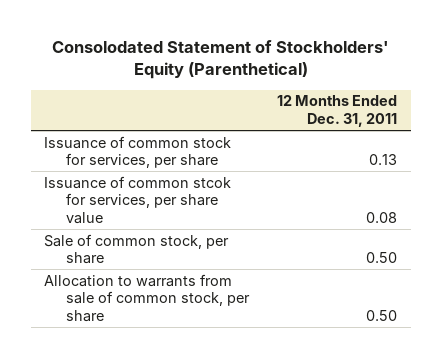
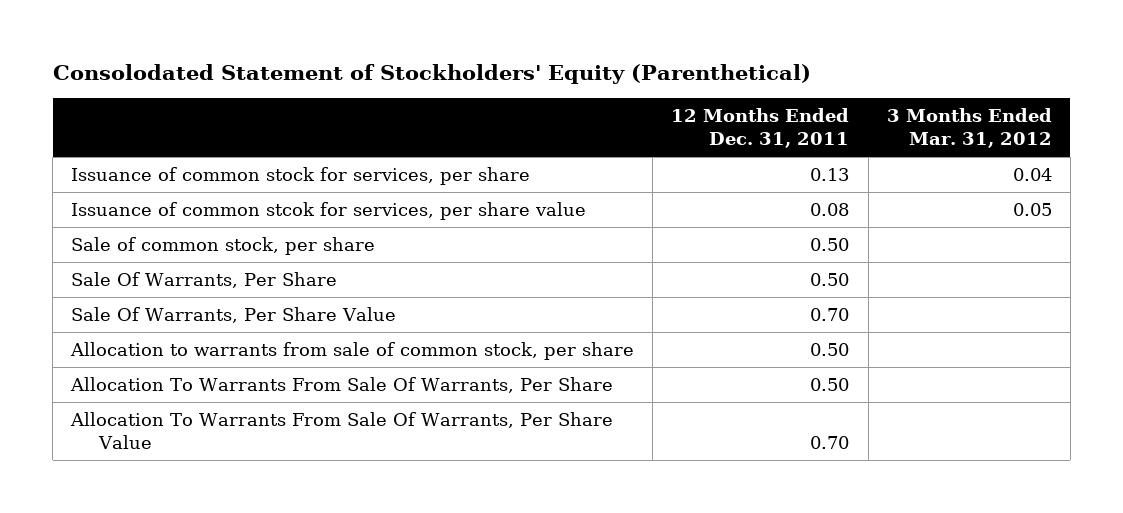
- | 12 Months Ended Dec. 31, 2011
+ | 12 Months Ended Dec. 31, 2011 | 3 Months Ended Mar. 31, 2012
+ Sale Of Warrants, Per Share | 0.50 |
+ Sale Of Warrants, Per Share Value | 0.70 |
+ Allocation To Warrants From Sale Of Warrants, Per Share | 0.50 |
+ Allocation To Warrants From Sale Of Warrants, Per Share Value | 0.70 |

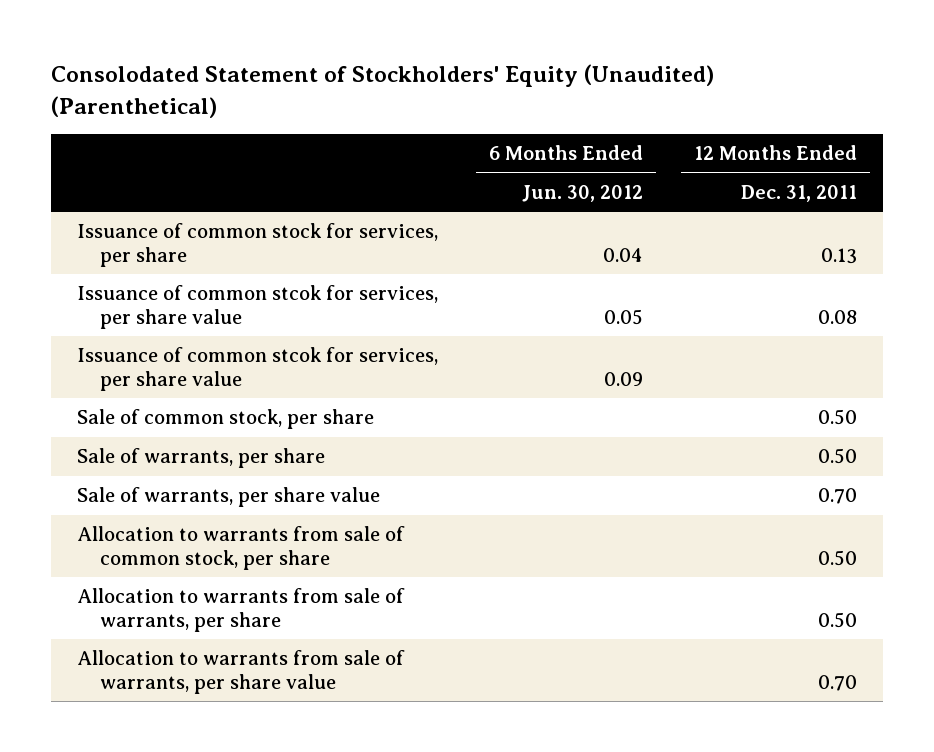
- Consolodated Statement of Stockholders' Equity (Parenthetical)
+ Consolodated Statement of Stockholders' Equity (Unaudited) (Parenthetical)
- | 12 Months Ended Dec. 31, 2011 | 3 Months Ended Mar. 31, 2012
+ | 6 Months Ended Jun. 30, 2012 | 12 Months Ended Dec. 31, 2011
+ Issuance of common stcok for services, per share value | 0.09 |
- Sale Of Warrants, Per Share | 0.50 |
- Sale Of Warrants, Per Share Value | 0.70 |
+ Sale of warrants, per share | | 0.50
+ Sale of warrants, per share value | | 0.70
- Allocation To Warrants From Sale Of Warrants, Per Share | 0.50 |
- Allocation To Warrants From Sale Of Warrants, Per Share Value | 0.70 |
+ Allocation to warrants from sale of warrants, per share | | 0.50
+ Allocation to warrants from sale of warrants, per share value | | 0.70

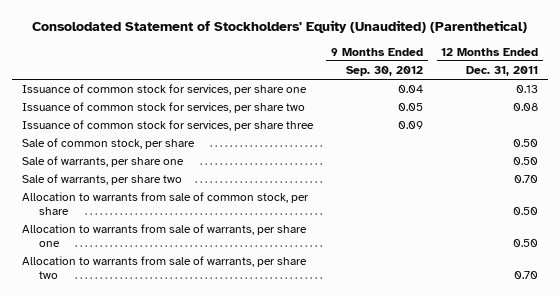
- | 6 Months Ended Jun. 30, 2012 | 12 Months Ended Dec. 31, 2011
+ | 9 Months Ended Sep. 30, 2012 | 12 Months Ended Dec. 31, 2011
- Issuance of common stock for services, per share | 0.04 | 0.13
- Issuance of common stcok for services, per share value | 0.05 | 0.08
- Issuance of common stcok for services, per share value | 0.09 |
+ Issuance of common stock for services, per share one | 0.04 | 0.13
+ Issuance of common stock for services, per share two | 0.05 | 0.08
+ Issuance of common stock for services, per share three | 0.09 |
- Sale of warrants, per share | | 0.50
- Sale of warrants, per share value | | 0.70
+ Sale of warrants, per share one | | 0.50
+ Sale of warrants, per share two | | 0.70
- Allocation to warrants from sale of warrants, per share | | 0.50
- Allocation to warrants from sale of warrants, per share value | | 0.70
+ Allocation to warrants from sale of warrants, per share one | | 0.50
+ Allocation to warrants from sale of warrants, per share two | | 0.70

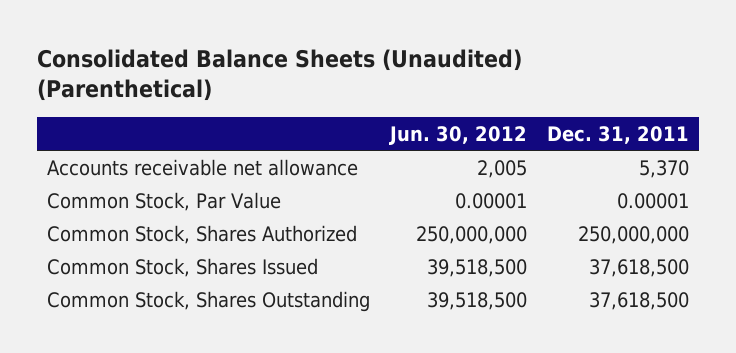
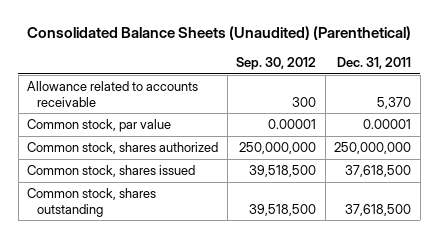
- | Jun. 30, 2012 | Dec. 31, 2011
+ | Sep. 30, 2012 | Dec. 31, 2011
- Accounts receivable net allowance | 2,005 | 5,370
- Common Stock, Par Value | 0.00001 | 0.00001
- Common Stock, Shares Authorized | 250,000,000 | 250,000,000
- Common Stock, Shares Issued | 39,518,500 | 37,618,500
- Common Stock, Shares Outstanding | 39,518,500 | 37,618,500
+ Allowance related to accounts receivable | 300 | 5,370
+ Common stock, par value | 0.00001 | 0.00001
+ Common stock, shares authorized | 250,000,000 | 250,000,000
+ Common stock, shares issued | 39,518,500 | 37,618,500
+ Common stock, shares outstanding | 39,518,500 | 37,618,500

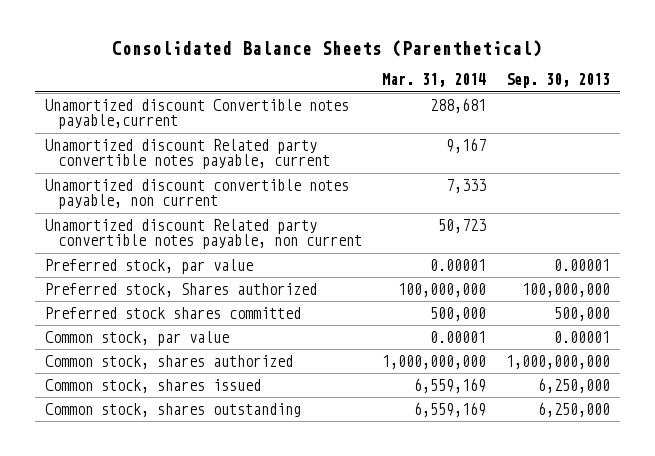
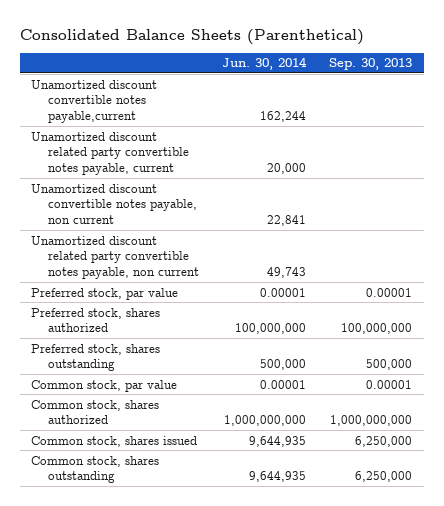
- | Mar. 31, 2014 | Sep. 30, 2013
+ | Jun. 30, 2014 | Sep. 30, 2013
- Unamortized discount Convertible notes payable,current | 288,681 |
- Unamortized discount Related party convertible notes payable, current | 9,167 |
+ Unamortized discount convertible notes payable,current | 162,244 |
+ Unamortized discount related party convertible notes payable, current | 20,000 |
- Unamortized discount Related party convertible notes payable, non current | 50,723 |
+ Unamortized discount related party convertible notes payable, non current | 49,743 |
- Preferred stock, Shares authorized | 100,000,000 | 100,000,000
- Preferred stock shares committed | 500,000 | 500,000
+ Preferred stock, shares authorized | 100,000,000 | 100,000,000
+ Preferred stock, shares outstanding | 500,000 | 500,000

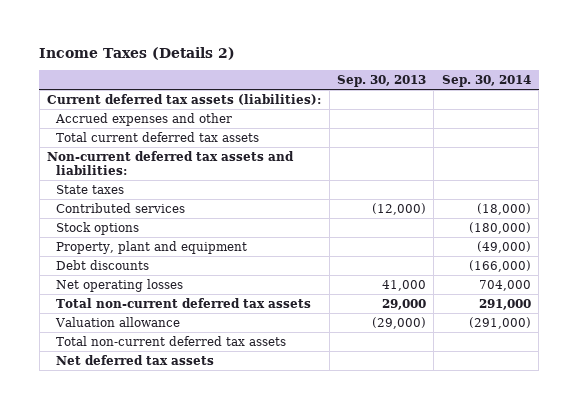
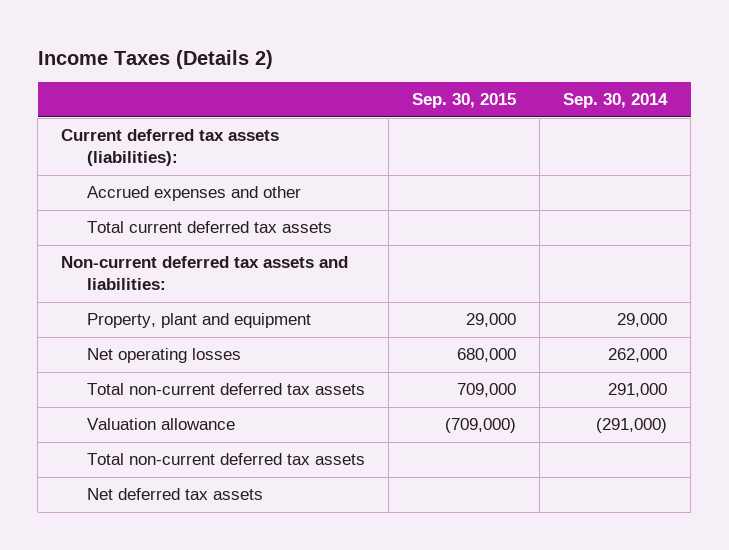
- | Sep. 30, 2013 | Sep. 30, 2014
+ | Sep. 30, 2015 | Sep. 30, 2014
- State taxes
- Contributed services | (12,000) | (18,000)
- Stock options | | (180,000)
- Property, plant and equipment | | (49,000)
- Debt discounts | | (166,000)
- Net operating losses | 41,000 | 704,000
+ Property, plant and equipment | 29,000 | 29,000
+ Net operating losses | 680,000 | 262,000

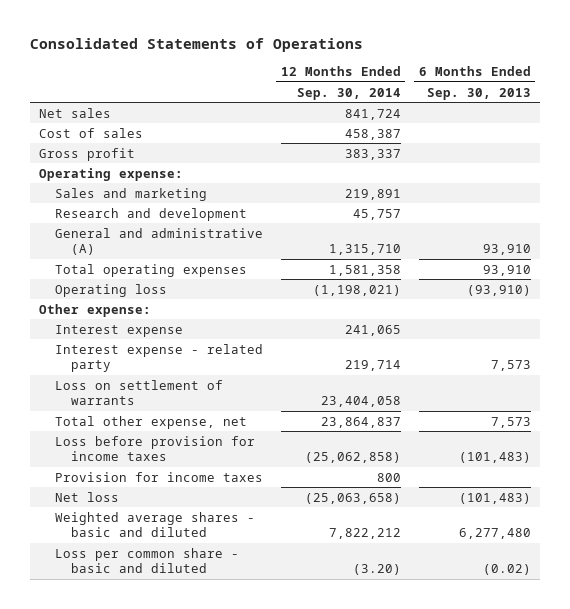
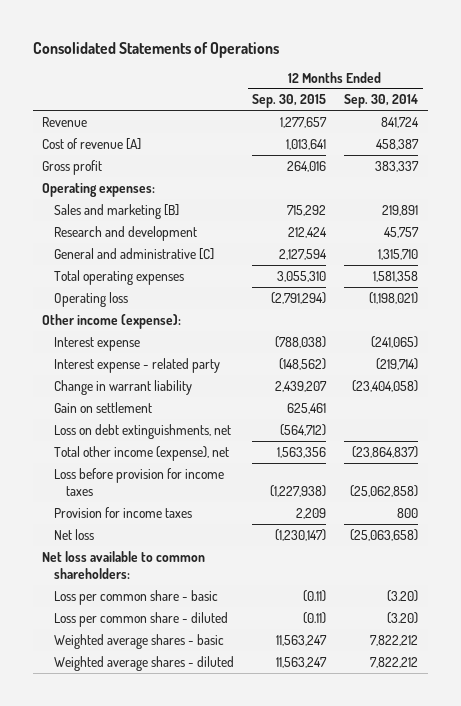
- | 12 Months Ended Sep. 30, 2014 | 6 Months Ended Sep. 30, 2013
+ | 12 Months Ended Sep. 30, 2015 | 12 Months Ended Sep. 30, 2014
- Net sales | 841,724 |
- Cost of sales | 458,387 |
+ Revenue | 1,277,657 | 841,724
+ Cost of revenue [A] | 1,013,641 | 458,387
- Operating expense:
- Sales and marketing | 219,891 |
+ Operating expenses:
+ Sales and marketing [B] | 715,292 | 219,891
- General and administrative (A) | 1,315,710 | 93,910
+ General and administrative [C] | 2,127,594 | 1,315,710
- Other expense:
- Interest expense | 241,065 |
- Interest expense - related party | 219,714 | 7,573
- Loss on settlement of warrants | 23,404,058 |
- Total other expense, net | 23,864,837 | 7,573
+ Other income (expense):
+ Interest expense | (788,038) | (241,065)
+ Interest expense - related party | (148,562) | (219,714)
+ Change in warrant liability | 2,439,207 | (23,404,058)
+ Gain on settlement | 625,461 |
+ Loss on debt extinguishments, net | (564,712) |
+ Total other income (expense), net | 1,563,356 | (23,864,837)
- Weighted average shares - basic and diluted | 7,822,212 | 6,277,480
- Loss per common share - basic and diluted | (3.20) | (0.02)
+ Net loss available to common shareholders:
+ Loss per common share - basic | (0.11) | (3.20)
+ Loss per common share - diluted | (0.11) | (3.20)
+ Weighted average shares - basic | 11,563,247 | 7,822,212
+ Weighted average shares - diluted | 11,563,247 | 7,822,212

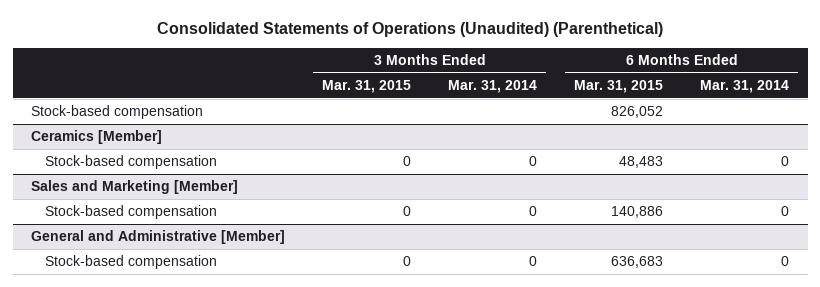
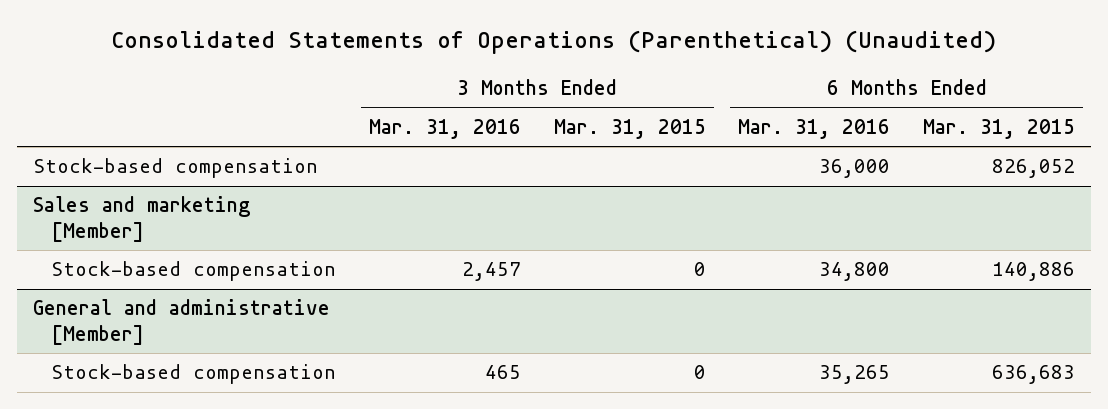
- Consolidated Statements of Operations (Unaudited) (Parenthetical)
+ Consolidated Statements of Operations (Parenthetical) (Unaudited)
- | 3 Months Ended Mar. 31, 2015 | 3 Months Ended Mar. 31, 2014 | 6 Months Ended Mar. 31, 2015 | 6 Months Ended Mar. 31, 2014
+ | 3 Months Ended Mar. 31, 2016 | 3 Months Ended Mar. 31, 2015 | 6 Months Ended Mar. 31, 2016 | 6 Months Ended Mar. 31, 2015
- Ceramics [Member]
- Stock-based compensation | 0 | 0 | 48,483 | 0
- Sales and Marketing [Member]
+ Sales and marketing [Member]
- General and Administrative [Member]
+ General and administrative [Member]

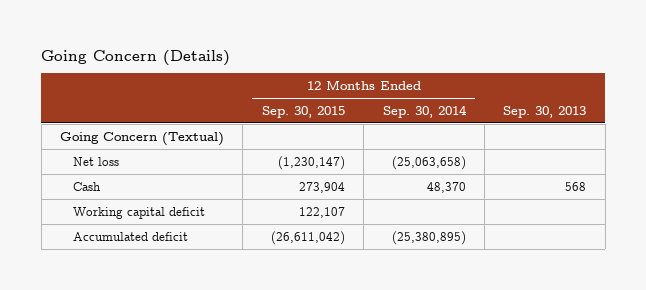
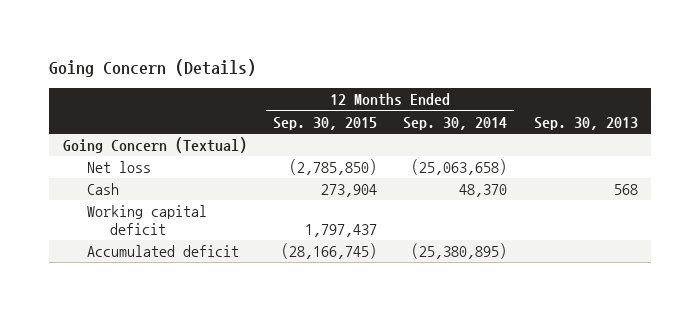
- Net loss | (1,230,147) | (25,063,658) |
+ Net loss | (2,785,850) | (25,063,658) |
- Working capital deficit | 122,107 | |
- Accumulated deficit | (26,611,042) | (25,380,895) |
+ Working capital deficit | 1,797,437 | |
+ Accumulated deficit | (28,166,745) | (25,380,895) |

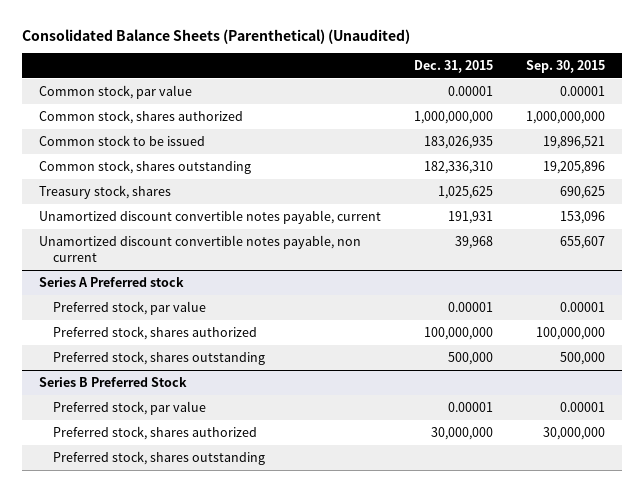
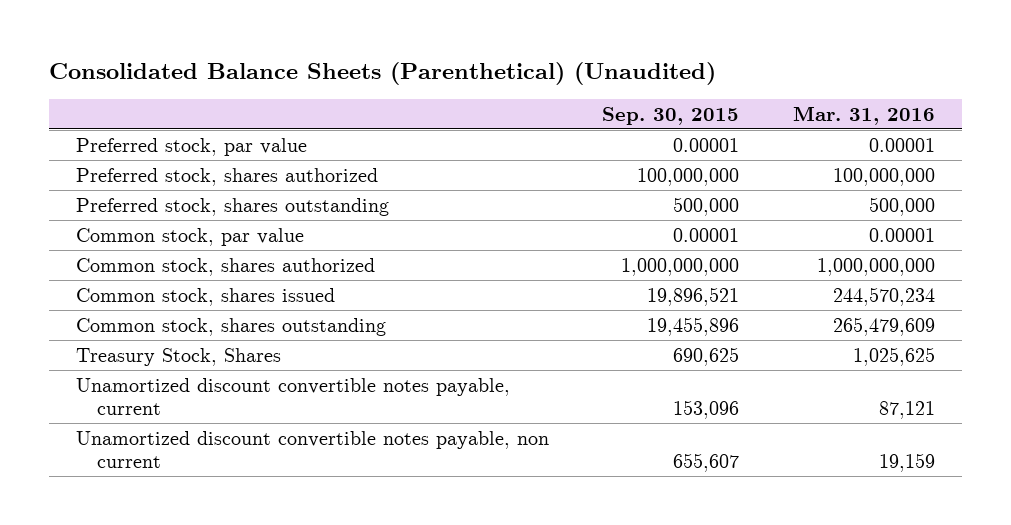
- | Dec. 31, 2015 | Sep. 30, 2015
+ | Sep. 30, 2015 | Mar. 31, 2016
+ Preferred stock, par value | 0.00001 | 0.00001
+ Preferred stock, shares authorized | 100,000,000 | 100,000,000
+ Preferred stock, shares outstanding | 500,000 | 500,000
- Common stock to be issued | 183,026,935 | 19,896,521
- Common stock, shares outstanding | 182,336,310 | 19,205,896
- Treasury stock, shares | 1,025,625 | 690,625
+ Common stock, shares issued | 19,896,521 | 244,570,234
+ Common stock, shares outstanding | 19,455,896 | 265,479,609
+ Treasury Stock, Shares | 690,625 | 1,025,625
- Series A Preferred stock
- Preferred stock, par value | 0.00001 | 0.00001
- Preferred stock, shares authorized | 100,000,000 | 100,000,000
- Preferred stock, shares outstanding | 500,000 | 500,000
- Series B Preferred Stock
- Preferred stock, par value | 0.00001 | 0.00001
- Preferred stock, shares authorized | 30,000,000 | 30,000,000
- Preferred stock, shares outstanding

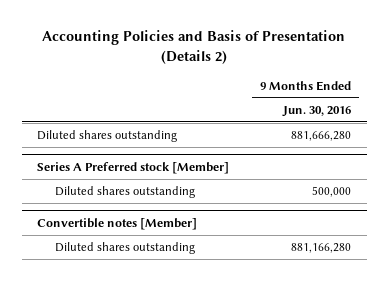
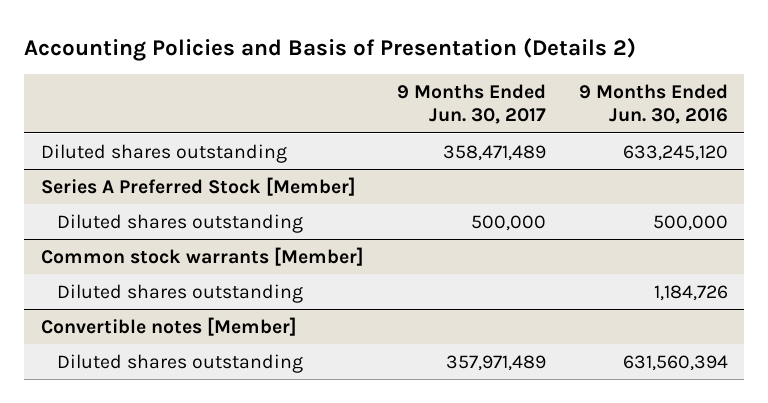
- | 9 Months Ended Jun. 30, 2016
+ | 9 Months Ended Jun. 30, 2017 | 9 Months Ended Jun. 30, 2016
- Diluted shares outstanding | 881,666,280
- Series A Preferred stock [Member]
+ Diluted shares outstanding | 358,471,489 | 633,245,120
+ Series A Preferred Stock [Member]
+ Common stock warrants [Member]
+ Diluted shares outstanding | | 1,184,726
@ Convertible notes [Member]
- Diluted shares outstanding | 881,166,280
+ Diluted shares outstanding | 357,971,489 | 631,560,394

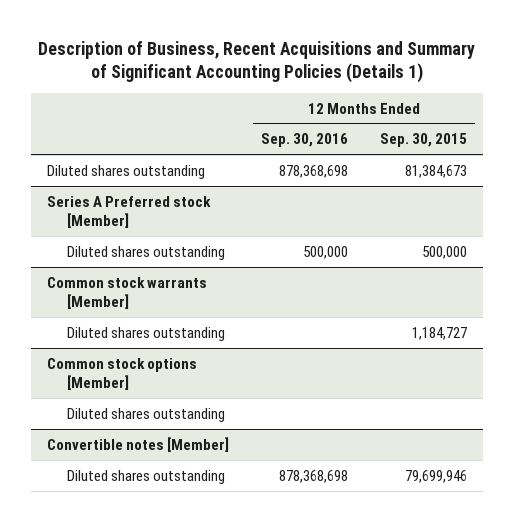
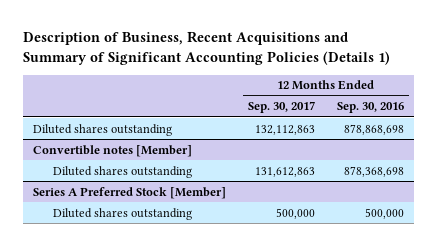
- | 12 Months Ended Sep. 30, 2016 | 12 Months Ended Sep. 30, 2015
+ | 12 Months Ended Sep. 30, 2017 | 12 Months Ended Sep. 30, 2016
- Diluted shares outstanding | 878,368,698 | 81,384,673
- Series A Preferred stock [Member]
- Diluted shares outstanding | 500,000 | 500,000
- Common stock warrants [Member]
- Diluted shares outstanding | | 1,184,727
- Common stock options [Member]
- Diluted shares outstanding
+ Diluted shares outstanding | 132,112,863 | 878,868,698
+ Series A Preferred Stock [Member]
+ Diluted shares outstanding | 500,000 | 500,000

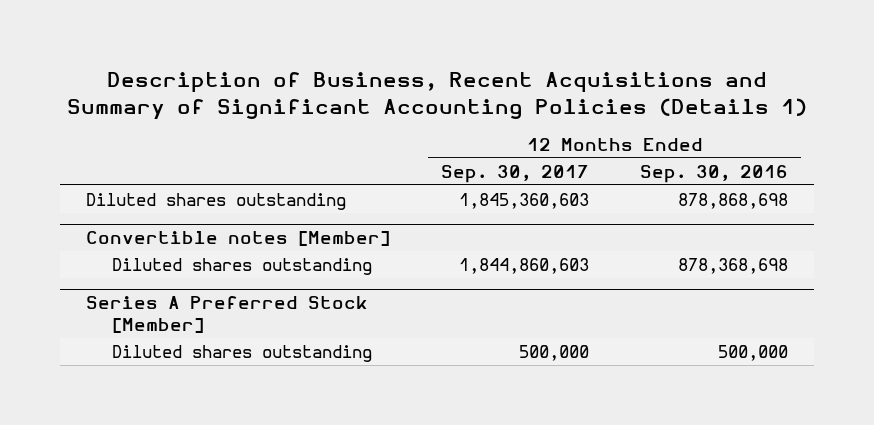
- Diluted shares outstanding | 132,112,863 | 878,868,698
+ Diluted shares outstanding | 1,845,360,603 | 878,868,698
@ Convertible notes [Member]
- Diluted shares outstanding | 131,612,863 | 878,368,698
+ Diluted shares outstanding | 1,844,860,603 | 878,368,698

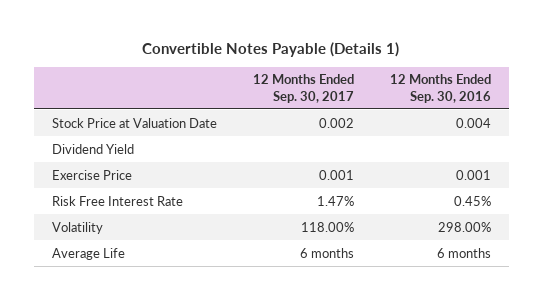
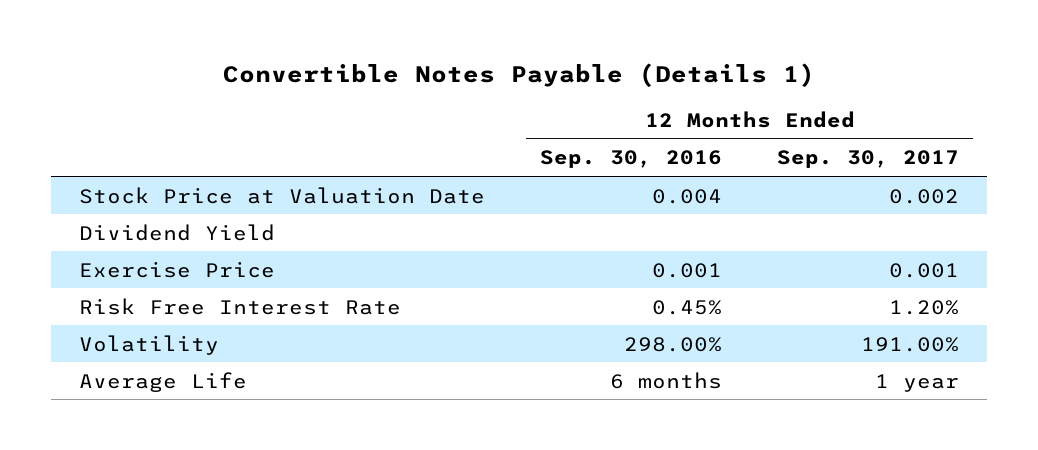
- | 12 Months Ended Sep. 30, 2017 | 12 Months Ended Sep. 30, 2016
+ | 12 Months Ended Sep. 30, 2016 | 12 Months Ended Sep. 30, 2017
- Risk Free Interest Rate | 1.47% | 0.45%
- Volatility | 118.00% | 298.00%
- Average Life | 6 months | 6 months
+ Risk Free Interest Rate | 0.45% | 1.20%
+ Volatility | 298.00% | 191.00%
+ Average Life | 6 months | 1 year

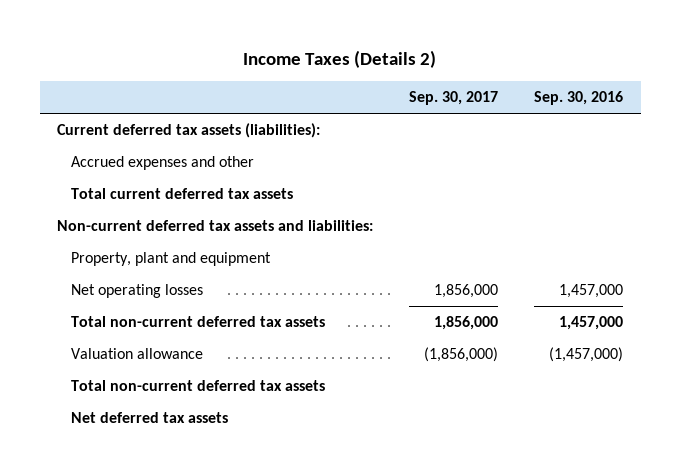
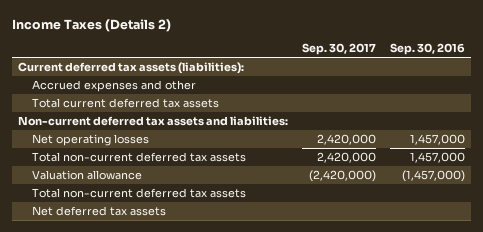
- Property, plant and equipment
- Net operating losses | 1,856,000 | 1,457,000
- Total non-current deferred tax assets | 1,856,000 | 1,457,000
- Valuation allowance | (1,856,000) | (1,457,000)
+ Net operating losses | 2,420,000 | 1,457,000
+ Total non-current deferred tax assets | 2,420,000 | 1,457,000
+ Valuation allowance | (2,420,000) | (1,457,000)

